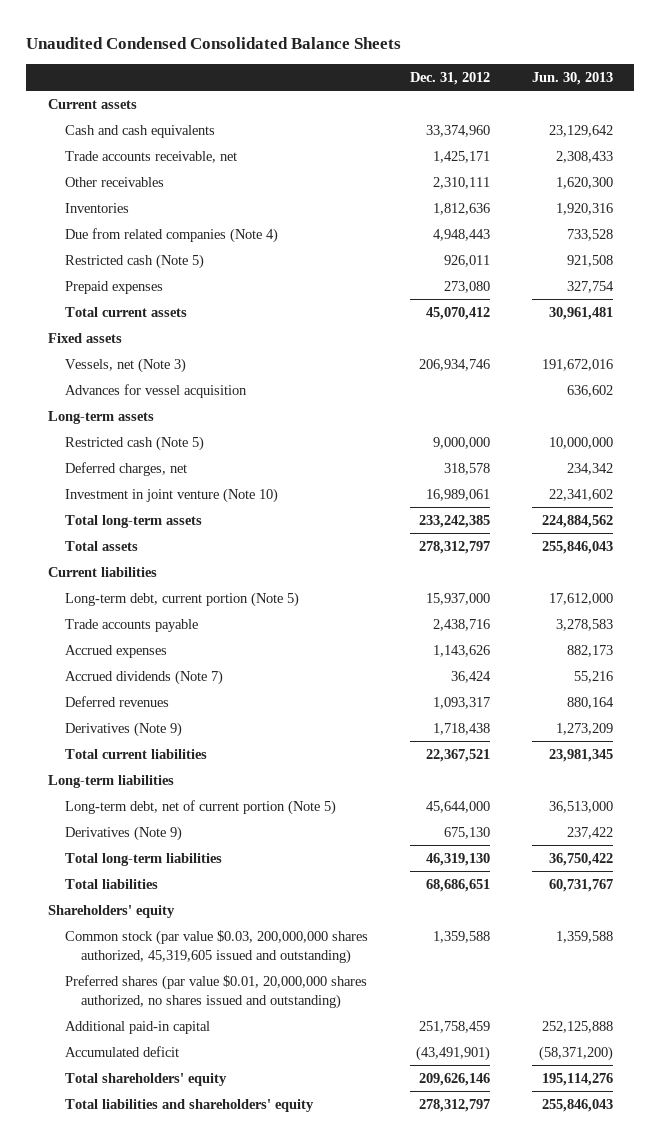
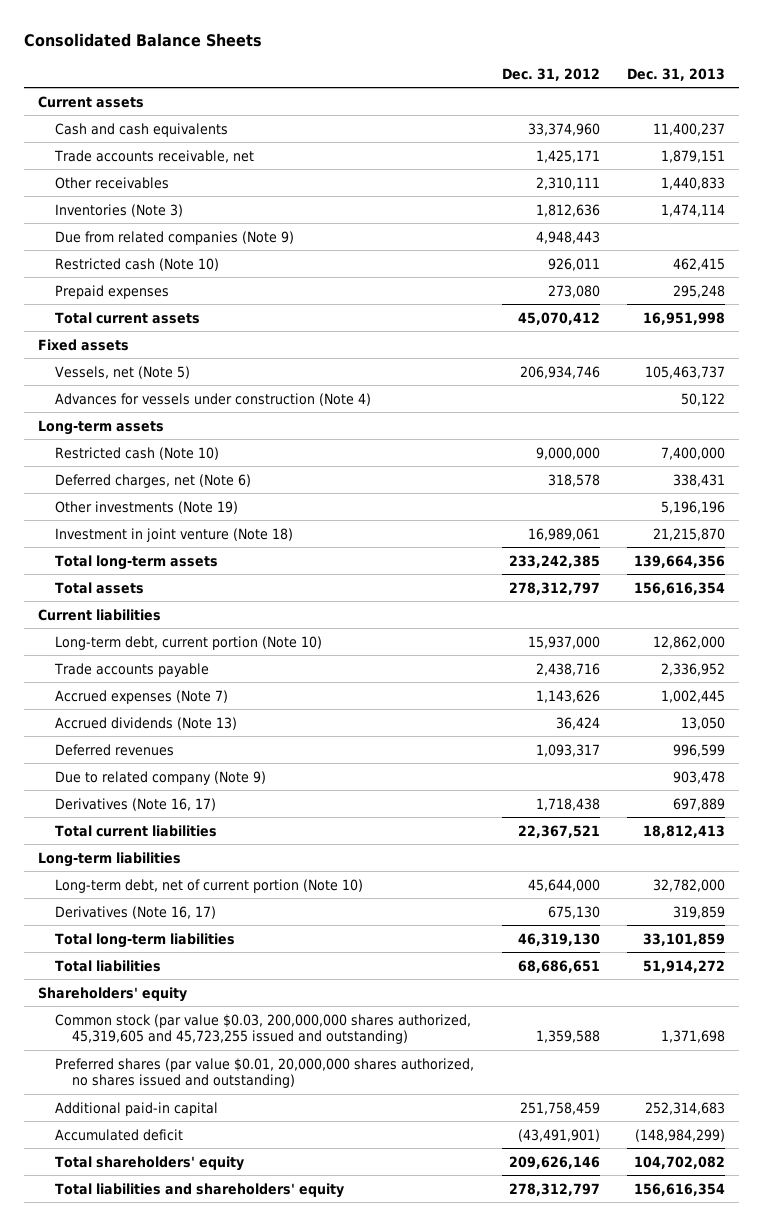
- Unaudited Condensed Consolidated Balance Sheets
+ Consolidated Balance Sheets
- | Dec. 31, 2012 | Jun. 30, 2013
+ | Dec. 31, 2012 | Dec. 31, 2013
- Inventories | 1,812,636 | 1,920,316
- Due from related companies (Note 4) | 4,948,443 | 733,528
- Restricted cash (Note 5) | 926,011 | 921,508
+ Inventories (Note 3) | 1,812,636 | 1,474,114
+ Due from related companies (Note 9) | 4,948,443 |
+ Restricted cash (Note 10) | 926,011 | 462,415
- Vessels, net (Note 3) | 206,934,746 | 191,672,016
- Advances for vessel acquisition | | 636,602
+ Vessels, net (Note 5) | 206,934,746 | 105,463,737
+ Advances for vessels under construction (Note 4) | | 50,122
- Restricted cash (Note 5) | 9,000,000 | 10,000,000
- Deferred charges, net | 318,578 | 234,342
- Investment in joint venture (Note 10) | 16,989,061 | 22,341,602
+ Restricted cash (Note 10) | 9,000,000 | 7,400,000
+ Deferred charges, net (Note 6) | 318,578 | 338,431
+ Other investments (Note 19) | | 5,196,196
+ Investment in joint venture (Note 18) | 16,989,061 | 21,215,870
- Long-term debt, current portion (Note 5) | 15,937,000 | 17,612,000
+ Long-term debt, current portion (Note 10) | 15,937,000 | 12,862,000
- Accrued expenses | 1,143,626 | 882,173
- Accrued dividends (Note 7) | 36,424 | 55,216
+ Accrued expenses (Note 7) | 1,143,626 | 1,002,445
+ Accrued dividends (Note 13) | 36,424 | 13,050
- Derivatives (Note 9) | 1,718,438 | 1,273,209
+ Due to related company (Note 9) | | 903,478
+ Derivatives (Note 16, 17) | 1,718,438 | 697,889
- Long-term debt, net of current portion (Note 5) | 45,644,000 | 36,513,000
- Derivatives (Note 9) | 675,130 | 237,422
+ Long-term debt, net of current portion (Note 10) | 45,644,000 | 32,782,000
+ Derivatives (Note 16, 17) | 675,130 | 319,859
- Common stock (par value $0.03, 200,000,000 shares authorized, 45,319,605 issued and outstanding) | 1,359,588 | 1,359,588
+ Common stock (par value $0.03, 200,000,000 shares authorized, 45,319,605 and 45,723,255 issued and outstanding) | 1,359,588 | 1,371,698

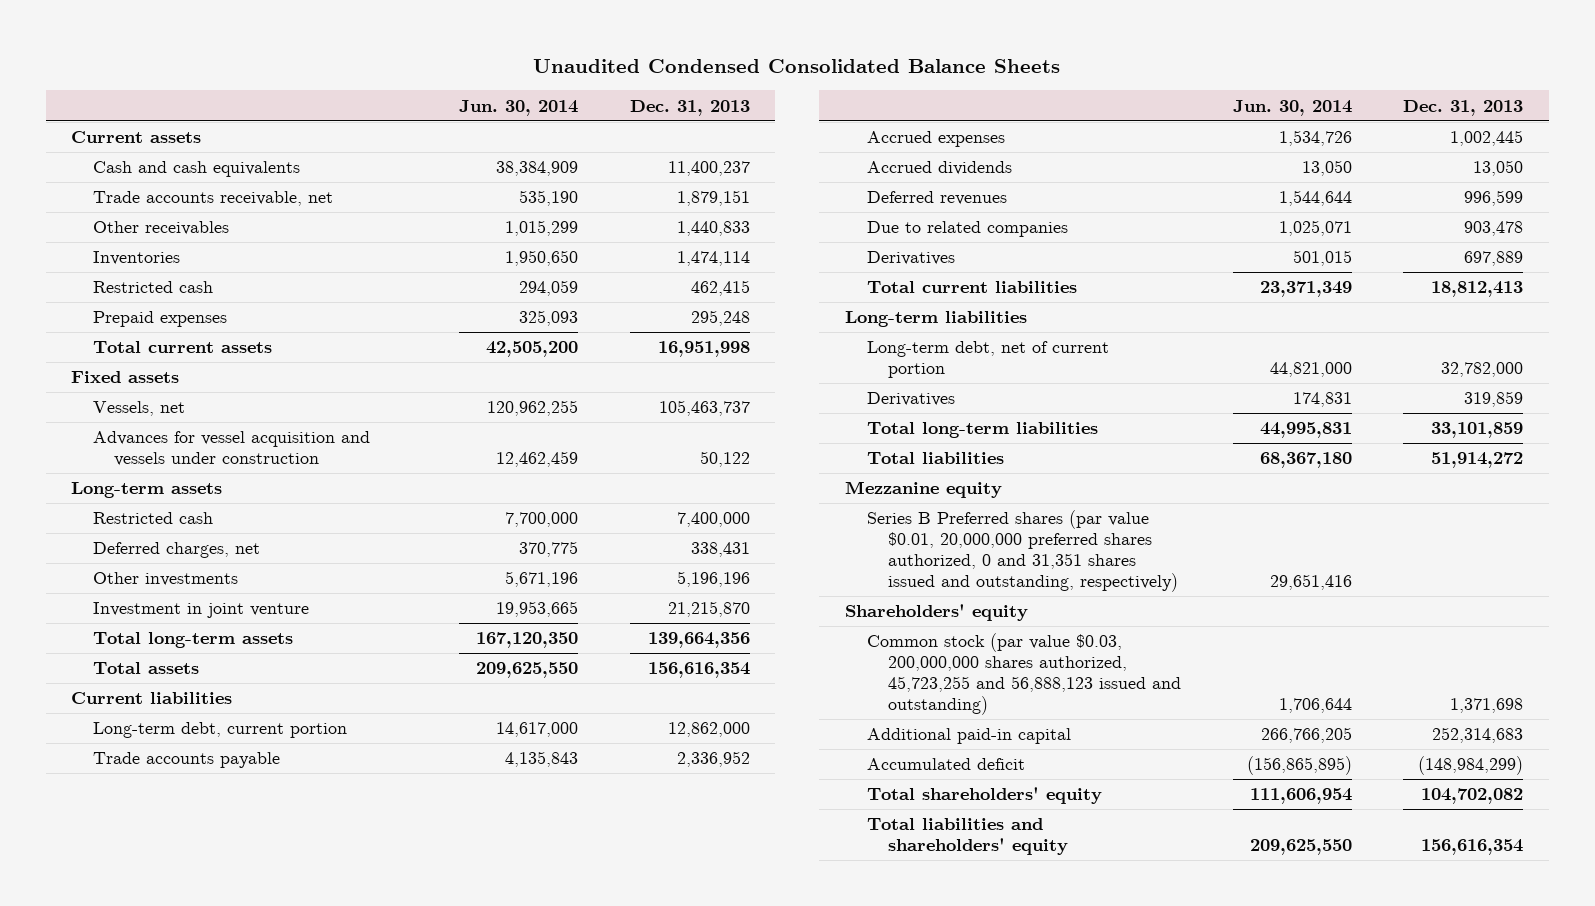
- Consolidated Balance Sheets
+ Unaudited Condensed Consolidated Balance Sheets
- | Dec. 31, 2012 | Dec. 31, 2013
+ | Jun. 30, 2014 | Dec. 31, 2013
- Inventories (Note 3) | 1,812,636 | 1,474,114
- Due from related companies (Note 9) | 4,948,443 |
- Restricted cash (Note 10) | 926,011 | 462,415
+ Inventories | 1,950,650 | 1,474,114
+ Restricted cash | 294,059 | 462,415
- Vessels, net (Note 5) | 206,934,746 | 105,463,737
- Advances for vessels under construction (Note 4) | | 50,122
+ Vessels, net | 120,962,255 | 105,463,737
+ Advances for vessel acquisition and vessels under construction | 12,462,459 | 50,122
- Restricted cash (Note 10) | 9,000,000 | 7,400,000
- Deferred charges, net (Note 6) | 318,578 | 338,431
- Other investments (Note 19) | | 5,196,196
- Investment in joint venture (Note 18) | 16,989,061 | 21,215,870
+ Restricted cash | 7,700,000 | 7,400,000
+ Deferred charges, net | 370,775 | 338,431
+ Other investments | 5,671,196 | 5,196,196
+ Investment in joint venture | 19,953,665 | 21,215,870
- Long-term debt, current portion (Note 10) | 15,937,000 | 12,862,000
+ Long-term debt, current portion | 14,617,000 | 12,862,000
- Accrued expenses (Note 7) | 1,143,626 | 1,002,445
- Accrued dividends (Note 13) | 36,424 | 13,050
+ Accrued expenses | 1,534,726 | 1,002,445
+ Accrued dividends | 13,050 | 13,050
- Due to related company (Note 9) | | 903,478
- Derivatives (Note 16, 17) | 1,718,438 | 697,889
+ Due to related companies | 1,025,071 | 903,478
+ Derivatives | 501,015 | 697,889
- Long-term debt, net of current portion (Note 10) | 45,644,000 | 32,782,000
- Derivatives (Note 16, 17) | 675,130 | 319,859
+ Long-term debt, net of current portion | 44,821,000 | 32,782,000
+ Derivatives | 174,831 | 319,859
+ Mezzanine equity
+ Series B Preferred shares (par value $0.01, 20,000,000 preferred shares authorized, 0 and 31,351 shares issued and outstanding, respectively) | 29,651,416 |
- Common stock (par value $0.03, 200,000,000 shares authorized, 45,319,605 and 45,723,255 issued and outstanding) | 1,359,588 | 1,371,698
- Preferred shares (par value $0.01, 20,000,000 shares authorized, no shares issued and outstanding)
+ Common stock (par value $0.03, 200,000,000 shares authorized, 45,723,255 and 56,888,123 issued and outstanding) | 1,706,644 | 1,371,698

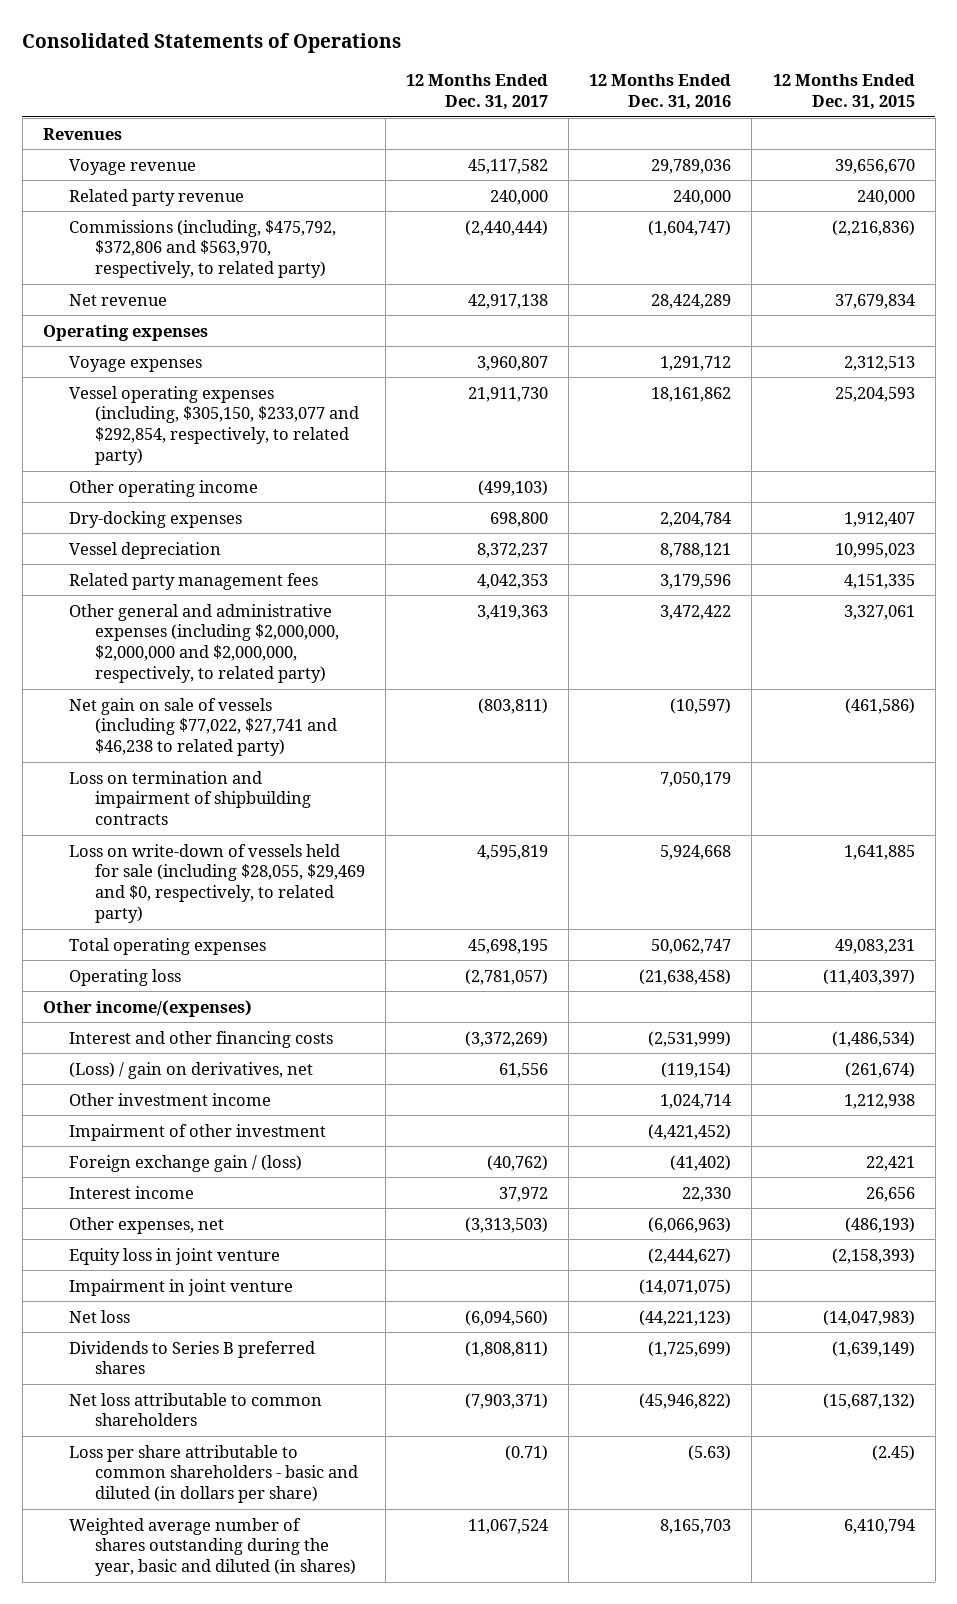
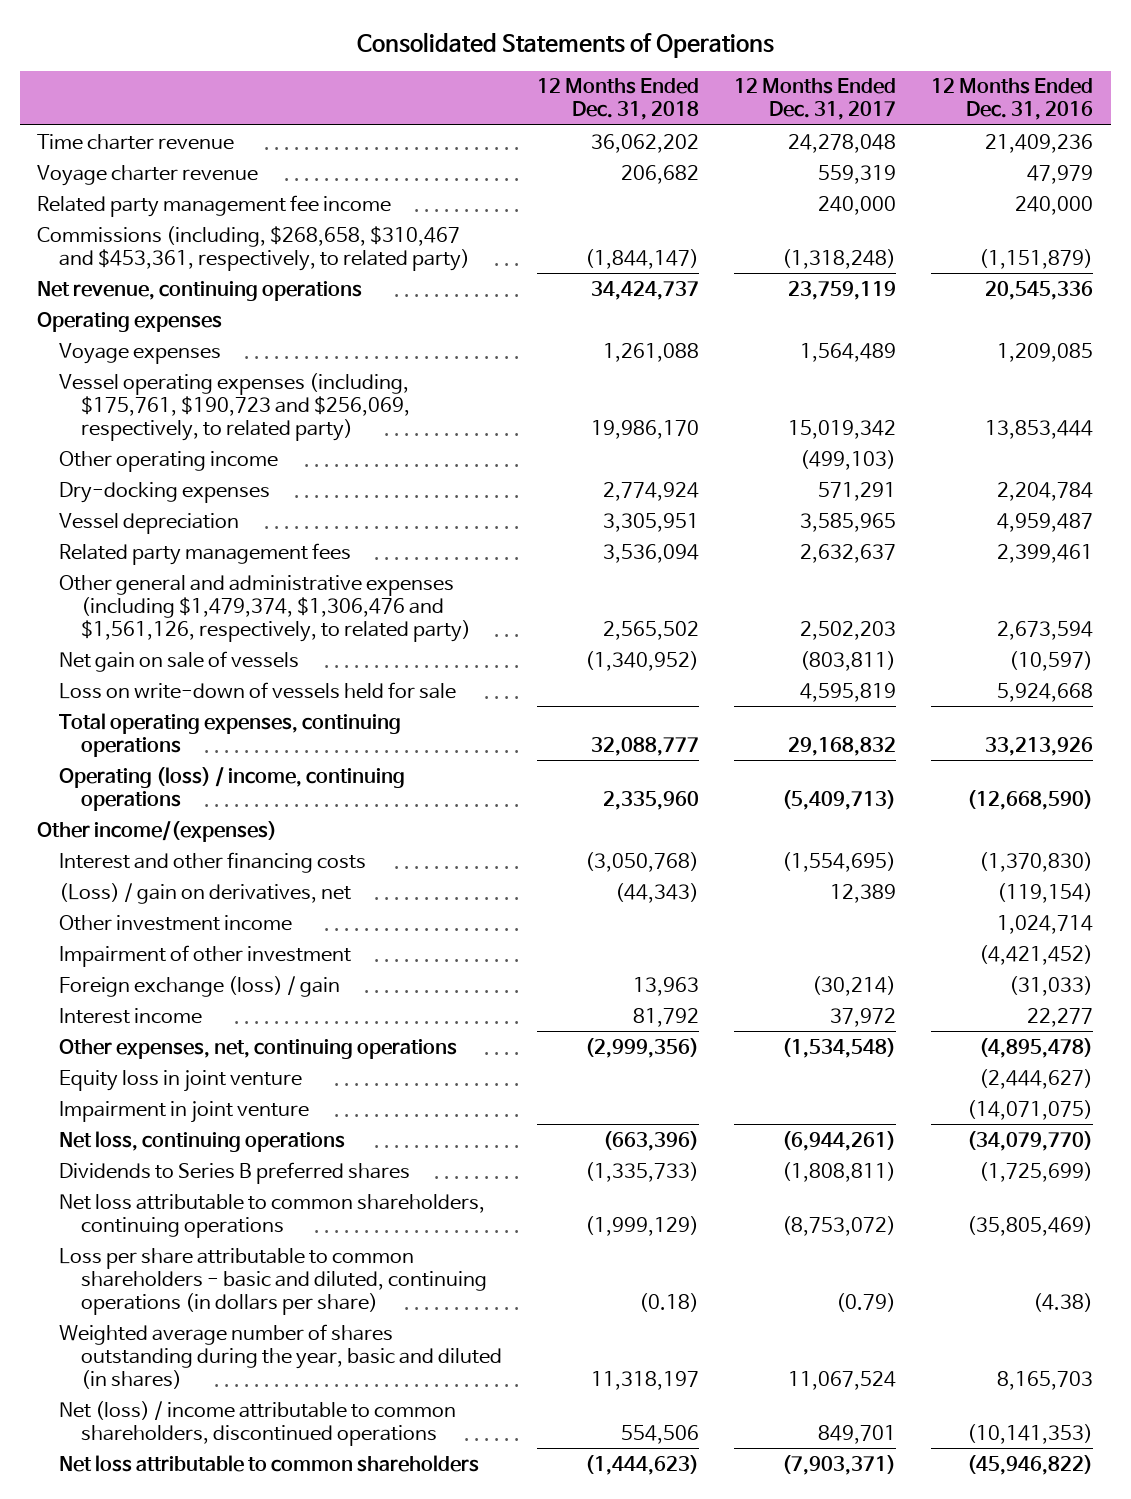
- | 12 Months Ended Dec. 31, 2017 | 12 Months Ended Dec. 31, 2016 | 12 Months Ended Dec. 31, 2015
+ | 12 Months Ended Dec. 31, 2018 | 12 Months Ended Dec. 31, 2017 | 12 Months Ended Dec. 31, 2016
- Revenues
- Voyage revenue | 45,117,582 | 29,789,036 | 39,656,670
- Related party revenue | 240,000 | 240,000 | 240,000
- Commissions (including, $475,792, $372,806 and $563,970, respectively, to related party) | (2,440,444) | (1,604,747) | (2,216,836)
- Net revenue | 42,917,138 | 28,424,289 | 37,679,834
+ Time charter revenue | 36,062,202 | 24,278,048 | 21,409,236
+ Voyage charter revenue | 206,682 | 559,319 | 47,979
+ Related party management fee income | | 240,000 | 240,000
+ Commissions (including, $268,658, $310,467 and $453,361, respectively, to related party) | (1,844,147) | (1,318,248) | (1,151,879)
+ Net revenue, continuing operations | 34,424,737 | 23,759,119 | 20,545,336
- Voyage expenses | 3,960,807 | 1,291,712 | 2,312,513
- Vessel operating expenses (including, $305,150, $233,077 and $292,854, respectively, to related party) | 21,911,730 | 18,161,862 | 25,204,593
+ Voyage expenses | 1,261,088 | 1,564,489 | 1,209,085
+ Vessel operating expenses (including, $175,761, $190,723 and $256,069, respectively, to related party) | 19,986,170 | 15,019,342 | 13,853,444
- Dry-docking expenses | 698,800 | 2,204,784 | 1,912,407
- Vessel depreciation | 8,372,237 | 8,788,121 | 10,995,023
- Related party management fees | 4,042,353 | 3,179,596 | 4,151,335
- Other general and administrative expenses (including $2,000,000, $2,000,000 and $2,000,000, respectively, to related party) | 3,419,363 | 3,472,422 | 3,327,061
- Net gain on sale of vessels (including $77,022, $27,741 and $46,238 to related party) | (803,811) | (10,597) | (461,586)
- Loss on termination and impairment of shipbuilding contracts | | 7,050,179 |
- Loss on write-down of vessels held for sale (including $28,055, $29,469 and $0, respectively, to related party) | 4,595,819 | 5,924,668 | 1,641,885
- Total operating expenses | 45,698,195 | 50,062,747 | 49,083,231
- Operating loss | (2,781,057) | (21,638,458) | (11,403,397)
+ Dry-docking expenses | 2,774,924 | 571,291 | 2,204,784
+ Vessel depreciation | 3,305,951 | 3,585,965 | 4,959,487
+ Related party management fees | 3,536,094 | 2,632,637 | 2,399,461
+ Other general and administrative expenses (including $1,479,374, $1,306,476 and $1,561,126, respectively, to related party) | 2,565,502 | 2,502,203 | 2,673,594
+ Net gain on sale of vessels | (1,340,952) | (803,811) | (10,597)
+ Loss on write-down of vessels held for sale | | 4,595,819 | 5,924,668
+ Total operating expenses, continuing operations | 32,088,777 | 29,168,832 | 33,213,926
+ Operating (loss) / income, continuing operations | 2,335,960 | (5,409,713) | (12,668,590)
- Interest and other financing costs | (3,372,269) | (2,531,999) | (1,486,534)
- (Loss) / gain on derivatives, net | 61,556 | (119,154) | (261,674)
+ Interest and other financing costs | (3,050,768) | (1,554,695) | (1,370,830)
+ (Loss) / gain on derivatives, net | (44,343) | 12,389 | (119,154)
- Foreign exchange gain / (loss) | (40,762) | (41,402) | 22,421
- Interest income | 37,972 | 22,330 | 26,656
- Other expenses, net | (3,313,503) | (6,066,963) | (486,193)
+ Foreign exchange (loss) / gain | 13,963 | (30,214) | (31,033)
+ Interest income | 81,792 | 37,972 | 22,277
+ Other expenses, net, continuing operations | (2,999,356) | (1,534,548) | (4,895,478)
- Net loss | (6,094,560) | (44,221,123) | (14,047,983)
+ Net loss, continuing operations | (663,396) | (6,944,261) | (34,079,770)
- Loss per share attributable to common shareholders - basic and diluted (in dollars per share) | (0.71) | (5.63) | (2.45)
+ Net loss attributable to common shareholders, continuing operations | (1,999,129) | (8,753,072) | (35,805,469)
+ Loss per share attributable to common shareholders - basic and diluted, continuing operations (in dollars per share) | (0.18) | (0.79) | (4.38)
+ Net (loss) / income attributable to common shareholders, discontinued operations | 554,506 | 849,701 | (10,141,353)
moved down: Net loss attributable to common shareholders | (1,444,623) | (7,903,371) | (45,946,822)

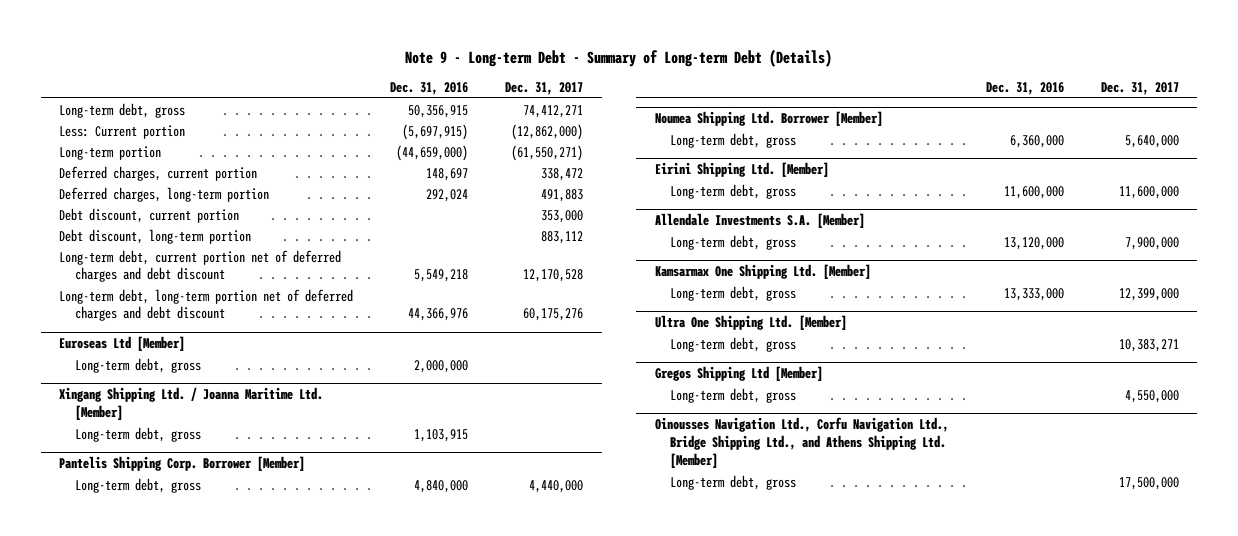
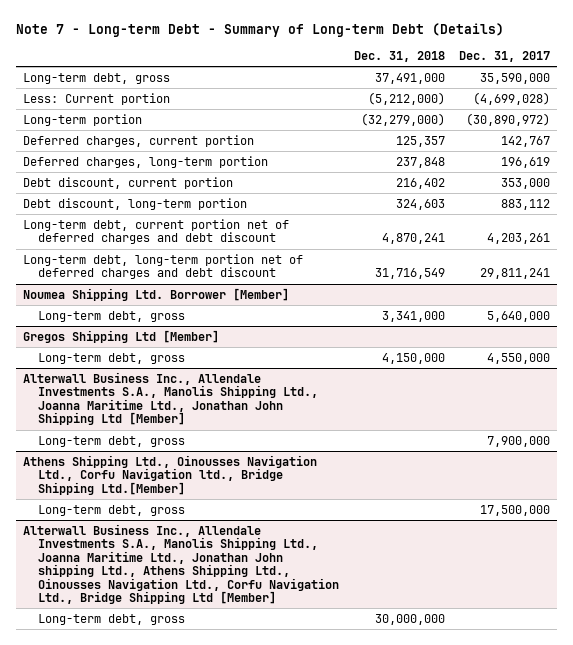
- Note 9 - Long-term Debt - Summary of Long-term Debt (Details)
+ Note 7 - Long-term Debt - Summary of Long-term Debt (Details)
- | Dec. 31, 2016 | Dec. 31, 2017
+ | Dec. 31, 2018 | Dec. 31, 2017
- Long-term debt, gross | 50,356,915 | 74,412,271
- Less: Current portion | (5,697,915) | (12,862,000)
- Long-term portion | (44,659,000) | (61,550,271)
- Deferred charges, current portion | 148,697 | 338,472
- Deferred charges, long-term portion | 292,024 | 491,883
+ Long-term debt, gross | 37,491,000 | 35,590,000
+ Less: Current portion | (5,212,000) | (4,699,028)
+ Long-term portion | (32,279,000) | (30,890,972)
+ Deferred charges, current portion | 125,357 | 142,767
+ Deferred charges, long-term portion | 237,848 | 196,619
- Long-term debt, current portion net of deferred charges and debt discount | 5,549,218 | 12,170,528
- Long-term debt, long-term portion net of deferred charges and debt discount | 44,366,976 | 60,175,276
- Euroseas Ltd [Member]
- Long-term debt, gross | 2,000,000 |
- Xingang Shipping Ltd. / Joanna Maritime Ltd. [Member]
- Long-term debt, gross | 1,103,915 |
- Pantelis Shipping Corp. Borrower [Member]
- Long-term debt, gross | 4,840,000 | 4,440,000
+ Long-term debt, current portion net of deferred charges and debt discount | 4,870,241 | 4,203,261
+ Long-term debt, long-term portion net of deferred charges and debt discount | 31,716,549 | 29,811,241
- Eirini Shipping Ltd. [Member]
- Long-term debt, gross | 11,600,000 | 11,600,000
- Allendale Investments S.A. [Member]
- Long-term debt, gross | 13,120,000 | 7,900,000
- Kamsarmax One Shipping Ltd. [Member]
- Long-term debt, gross | 13,333,000 | 12,399,000
- Ultra One Shipping Ltd. [Member]
- Long-term debt, gross | | 10,383,271
- Oinousses Navigation Ltd., Corfu Navigation Ltd., Bridge Shipping Ltd., and Athens Shipping Ltd. [Member]
+ Alterwall Business Inc., Allendale Investments S.A., Manolis Shipping Ltd., Joanna Maritime Ltd., Jonathan John Shipping Ltd [Member]
+ Long-term debt, gross | | 7,900,000
+ Athens Shipping Ltd., Oinousses Navigation Ltd., Corfu Navigation ltd., Bridge Shipping Ltd.[Member]
+ Alterwall Business Inc., Allendale Investments S.A., Manolis Shipping Ltd., Joanna Maritime Ltd., Jonathan John shipping Ltd., Athens Shipping Ltd., Oinousses Navigation Ltd., Corfu Navigation Ltd., Bridge Shipping Ltd [Member]
+ Long-term debt, gross | 30,000,000 |

